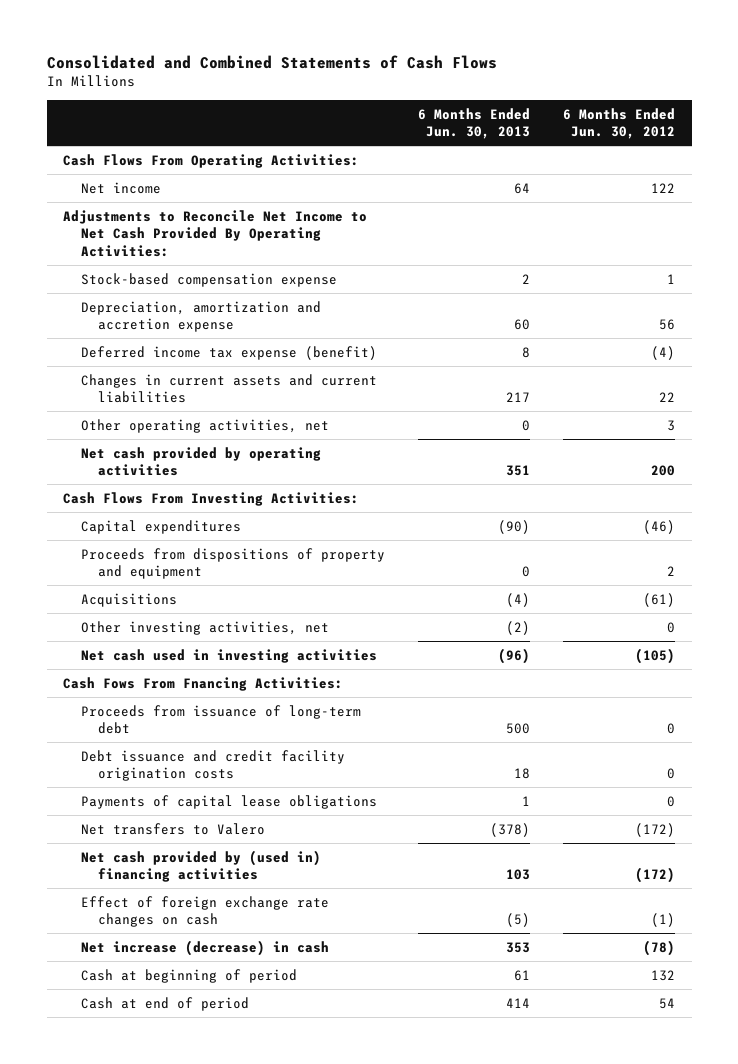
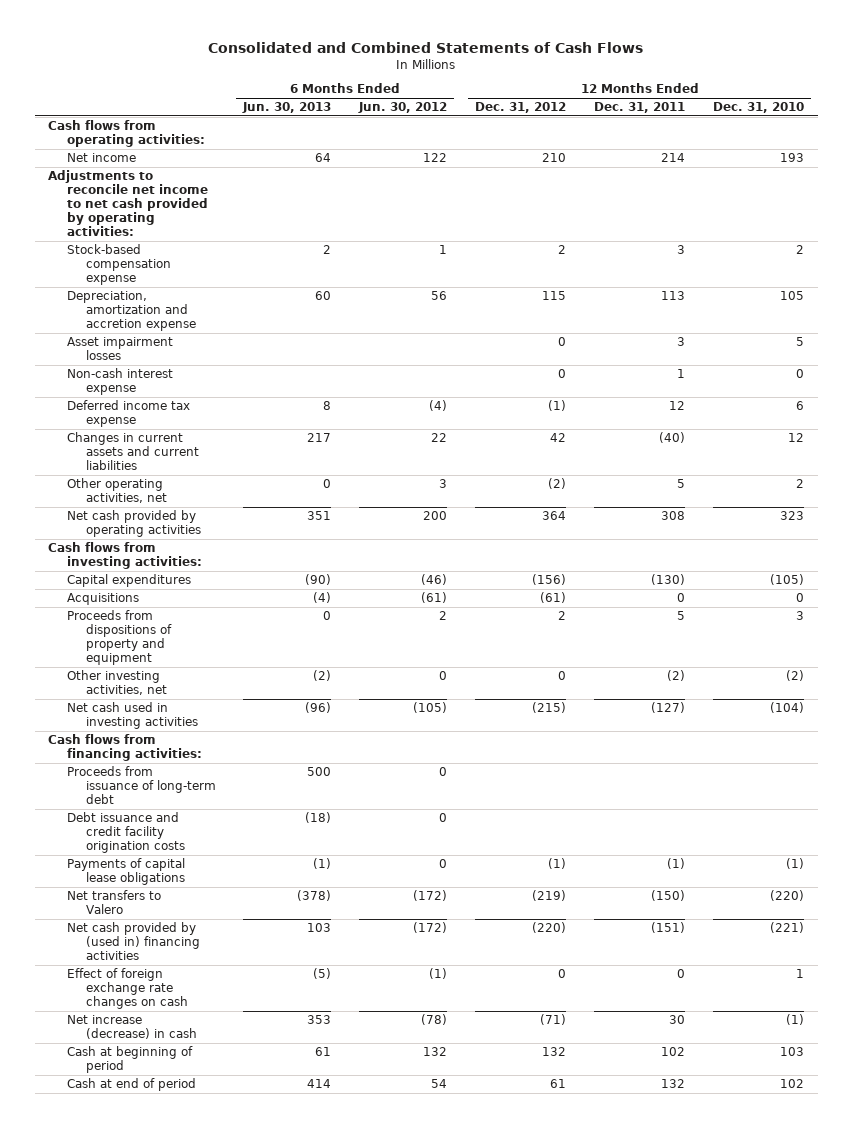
- | 6 Months Ended Jun. 30, 2013 | 6 Months Ended Jun. 30, 2012
+ | 6 Months Ended Jun. 30, 2013 | 6 Months Ended Jun. 30, 2012 | 12 Months Ended Dec. 31, 2012 | 12 Months Ended Dec. 31, 2011 | 12 Months Ended Dec. 31, 2010
- Cash Flows From Operating Activities:
+ Cash flows from operating activities:
- Adjustments to Reconcile Net Income to Net Cash Provided By Operating Activities:
+ Adjustments to reconcile net income to net cash provided by operating activities:
- Deferred income tax expense (benefit) | 8 | (4)
+ Asset impairment losses | | | 0 | 3 | 5
+ Non-cash interest expense | | | 0 | 1 | 0
+ Deferred income tax expense | 8 | (4) | (1) | 12 | 6
- Cash Flows From Investing Activities:
+ Cash flows from investing activities:
moved down: Proceeds from dispositions of property and equipment | 0 | 2 | 2 | 5 | 3
- Cash Fows From Fnancing Activities:
+ Cash flows from financing activities:
- Debt issuance and credit facility origination costs | 18 | 0
- Payments of capital lease obligations | 1 | 0
+ Debt issuance and credit facility origination costs | (18) | 0 | | |
+ Payments of capital lease obligations | (1) | 0 | (1) | (1) | (1)

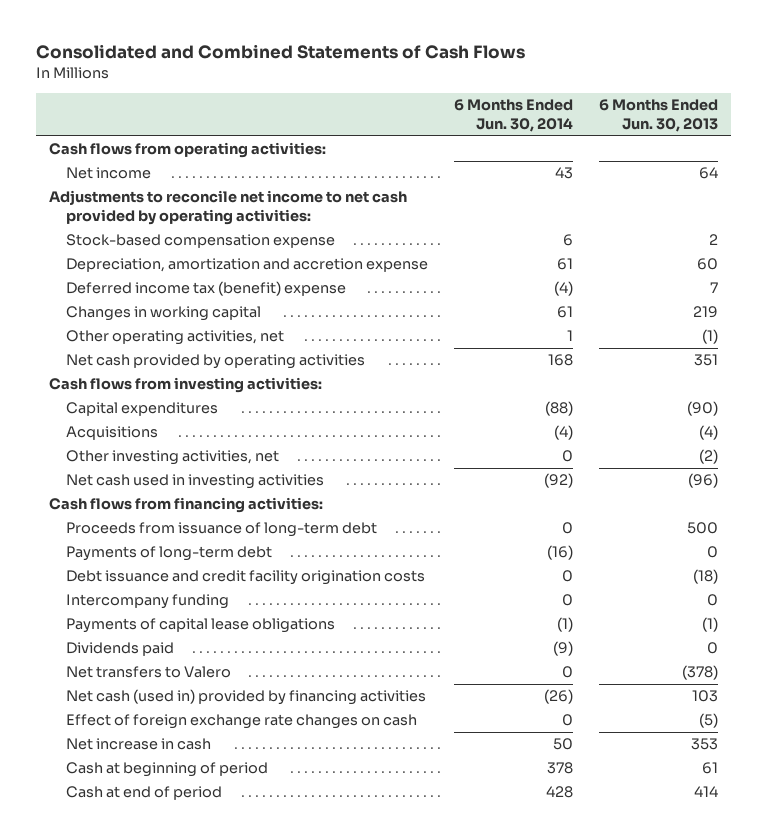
- | 6 Months Ended Jun. 30, 2013 | 6 Months Ended Jun. 30, 2012 | 12 Months Ended Dec. 31, 2012 | 12 Months Ended Dec. 31, 2011 | 12 Months Ended Dec. 31, 2010
+ | 6 Months Ended Jun. 30, 2014 | 6 Months Ended Jun. 30, 2013
- Asset impairment losses | | | 0 | 3 | 5
- Non-cash interest expense | | | 0 | 1 | 0
- Deferred income tax expense | 8 | (4) | (1) | 12 | 6
- Changes in current assets and current liabilities | 217 | 22 | 42 | (40) | 12
- Other operating activities, net | 0 | 3 | (2) | 5 | 2
+ Deferred income tax (benefit) expense | (4) | 7
+ Changes in working capital | 61 | 219
+ Other operating activities, net | 1 | (1)
- Proceeds from dispositions of property and equipment | 0 | 2 | 2 | 5 | 3
+ Payments of long-term debt | (16) | 0
+ Intercompany funding | 0 | 0
+ Dividends paid | (9) | 0
- Net cash provided by (used in) financing activities | 103 | (172) | (220) | (151) | (221)
+ Net cash (used in) provided by financing activities | (26) | 103
- Net increase (decrease) in cash | 353 | (78) | (71) | 30 | (1)
+ Net increase in cash | 50 | 353

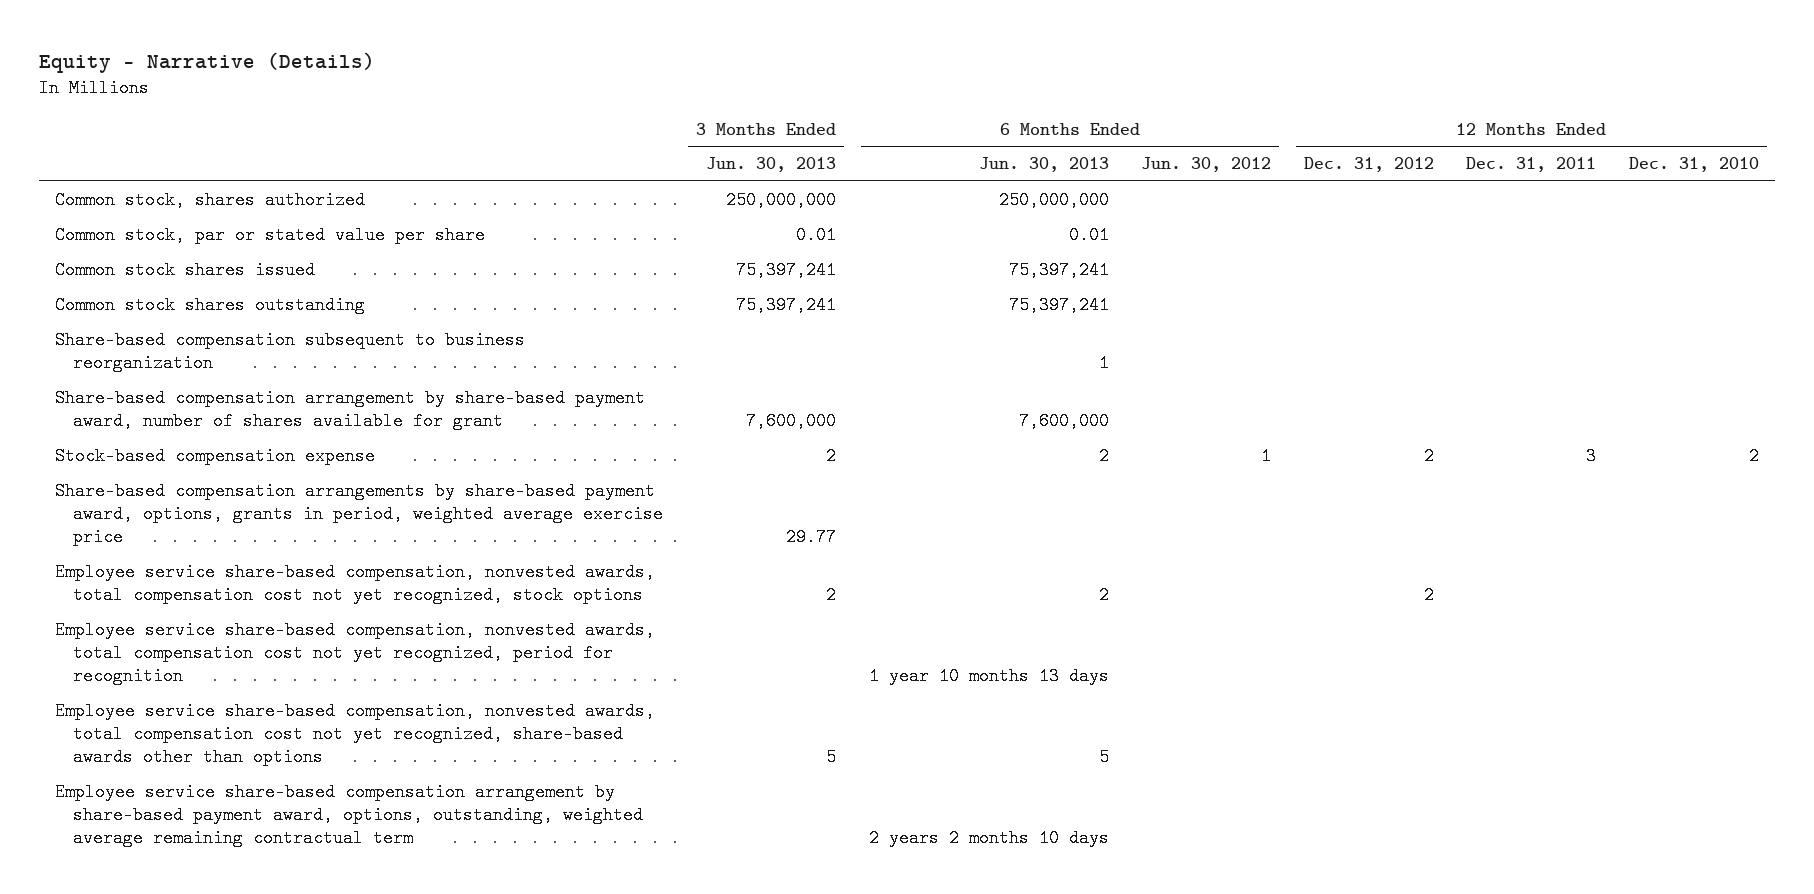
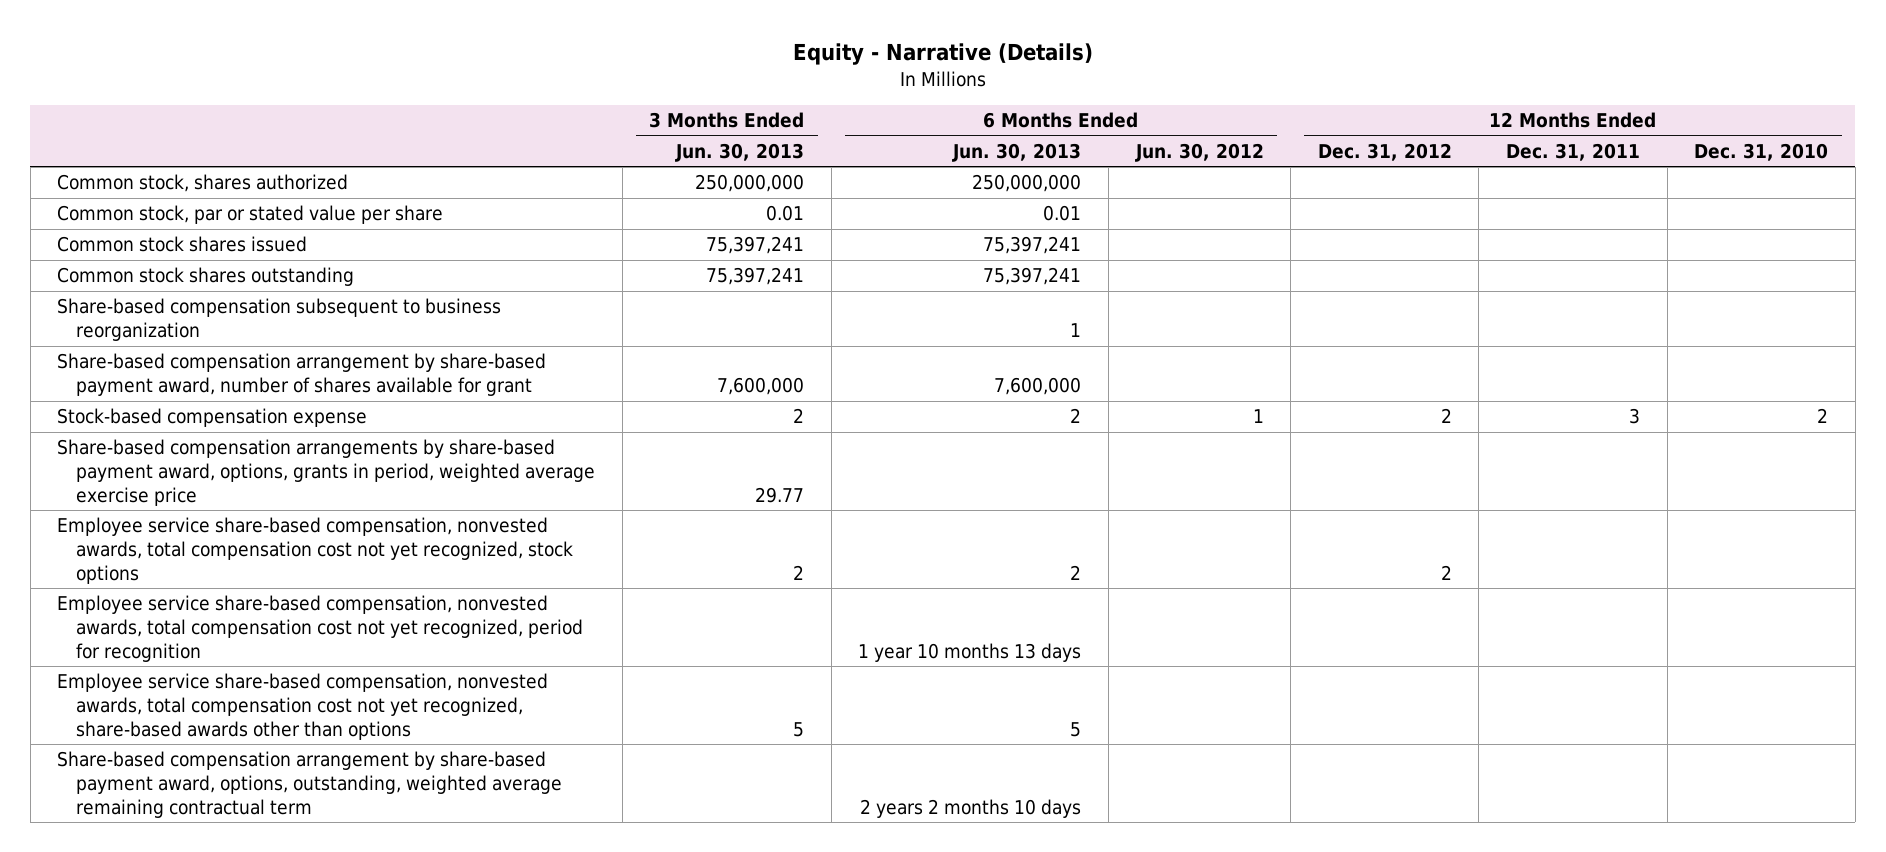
- Employee service share-based compensation arrangement by share-based payment award, options, outstanding, weighted average remaining contractual term | | 2 years 2 months 10 days | | | |
+ Share-based compensation arrangement by share-based payment award, options, outstanding, weighted average remaining contractual term | | 2 years 2 months 10 days | | | |

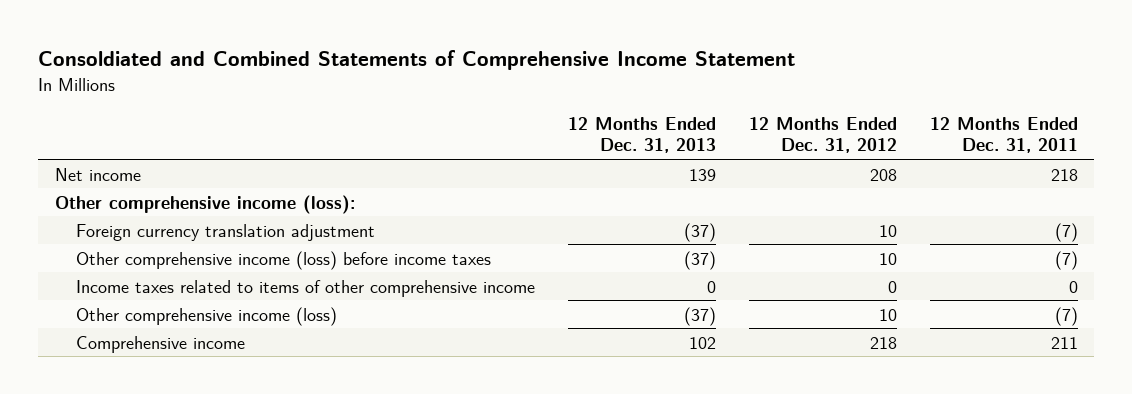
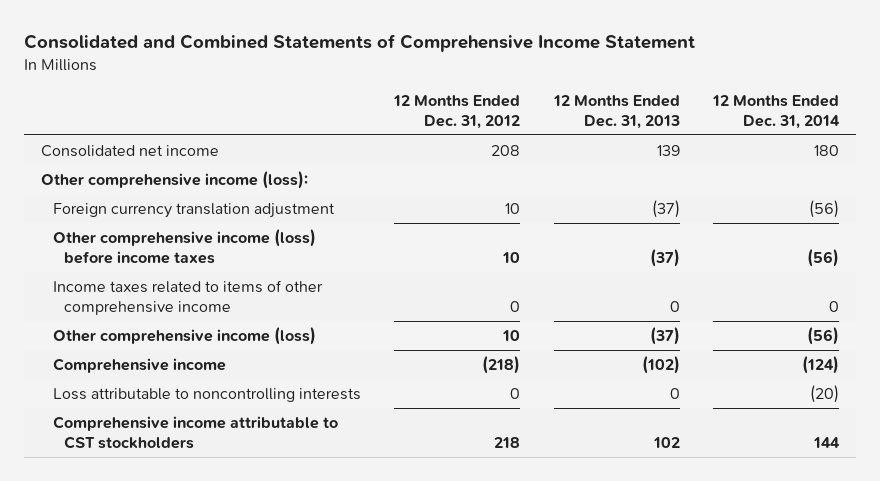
- Consoldiated and Combined Statements of Comprehensive Income Statement
+ Consolidated and Combined Statements of Comprehensive Income Statement
- | 12 Months Ended Dec. 31, 2013 | 12 Months Ended Dec. 31, 2012 | 12 Months Ended Dec. 31, 2011
+ | 12 Months Ended Dec. 31, 2012 | 12 Months Ended Dec. 31, 2013 | 12 Months Ended Dec. 31, 2014
- Net income | 139 | 208 | 218
+ Consolidated net income | 208 | 139 | 180
- Comprehensive income | 102 | 218 | 211
+ Comprehensive income | (218) | (102) | (124)
+ Loss attributable to noncontrolling interests | 0 | 0 | (20)
+ Comprehensive income attributable to CST stockholders | 218 | 102 | 144

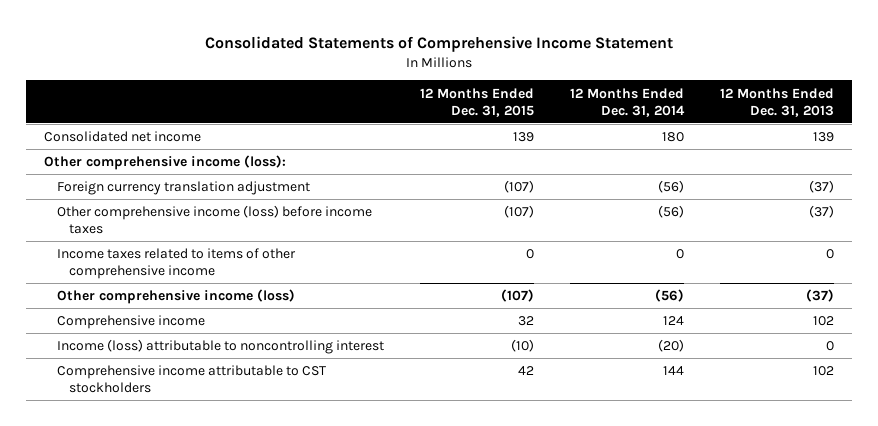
- Consolidated and Combined Statements of Comprehensive Income Statement
+ Consolidated Statements of Comprehensive Income Statement
- | 12 Months Ended Dec. 31, 2012 | 12 Months Ended Dec. 31, 2013 | 12 Months Ended Dec. 31, 2014
+ | 12 Months Ended Dec. 31, 2015 | 12 Months Ended Dec. 31, 2014 | 12 Months Ended Dec. 31, 2013
- Comprehensive income | (218) | (102) | (124)
- Loss attributable to noncontrolling interests | 0 | 0 | (20)
+ Comprehensive income | 32 | 124 | 102
+ Income (loss) attributable to noncontrolling interest | (10) | (20) | 0

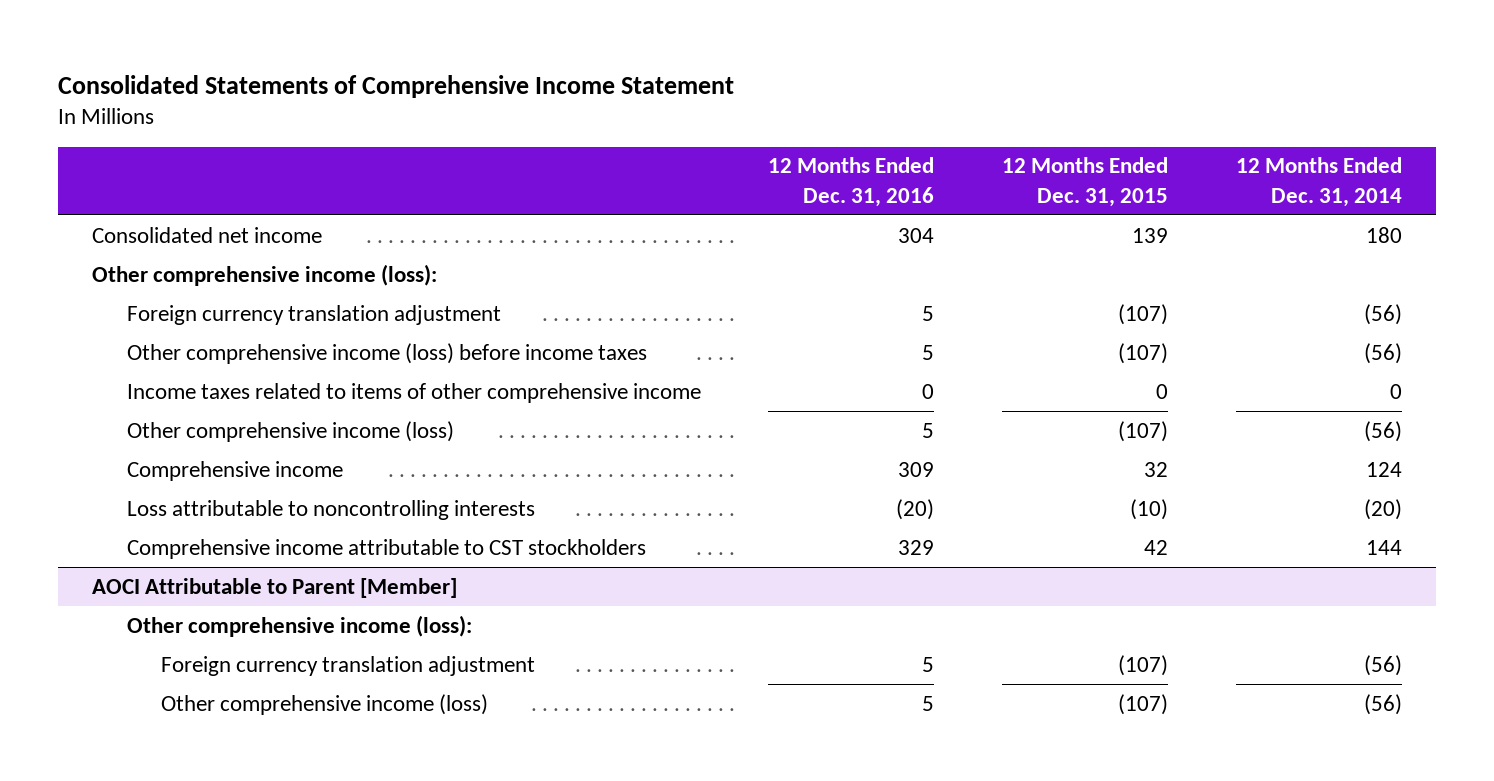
- | 12 Months Ended Dec. 31, 2015 | 12 Months Ended Dec. 31, 2014 | 12 Months Ended Dec. 31, 2013
+ | 12 Months Ended Dec. 31, 2016 | 12 Months Ended Dec. 31, 2015 | 12 Months Ended Dec. 31, 2014
- Income (loss) attributable to noncontrolling interest | (10) | (20) | 0
+ Loss attributable to noncontrolling interests | (20) | (10) | (20)
+ AOCI Attributable to Parent [Member]
+ Other comprehensive income (loss):
+ Foreign currency translation adjustment | 5 | (107) | (56)
+ Other comprehensive income (loss) | 5 | (107) | (56)

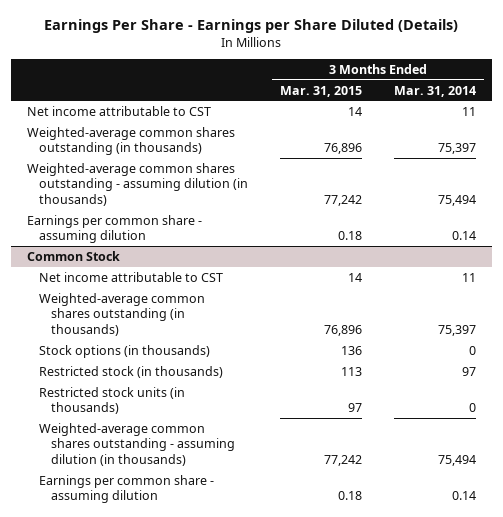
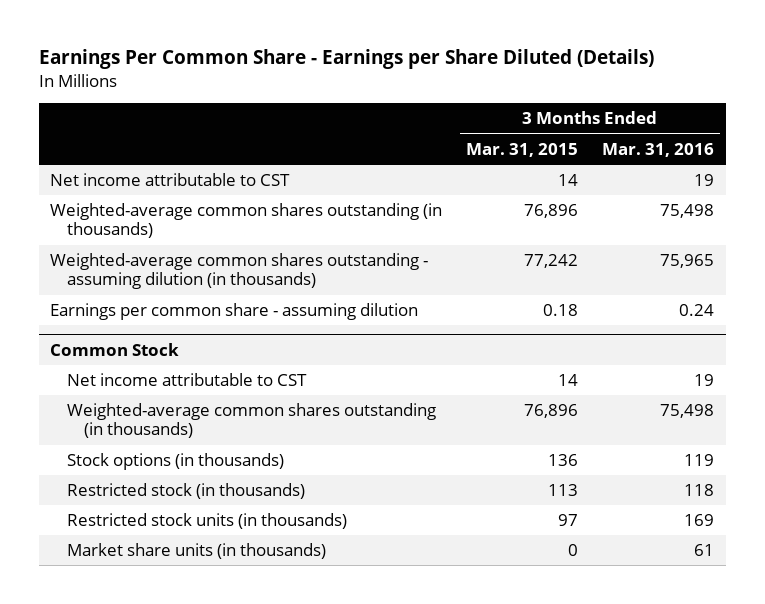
- Earnings Per Share - Earnings per Share Diluted (Details)
+ Earnings Per Common Share - Earnings per Share Diluted (Details)
- | 3 Months Ended Mar. 31, 2015 | 3 Months Ended Mar. 31, 2014
+ | 3 Months Ended Mar. 31, 2015 | 3 Months Ended Mar. 31, 2016
@ Common Stock
- Weighted-average common shares outstanding - assuming dilution (in thousands) | 77,242 | 75,494
- Earnings per common share - assuming dilution | 0.18 | 0.14
+ Market share units (in thousands) | 0 | 61

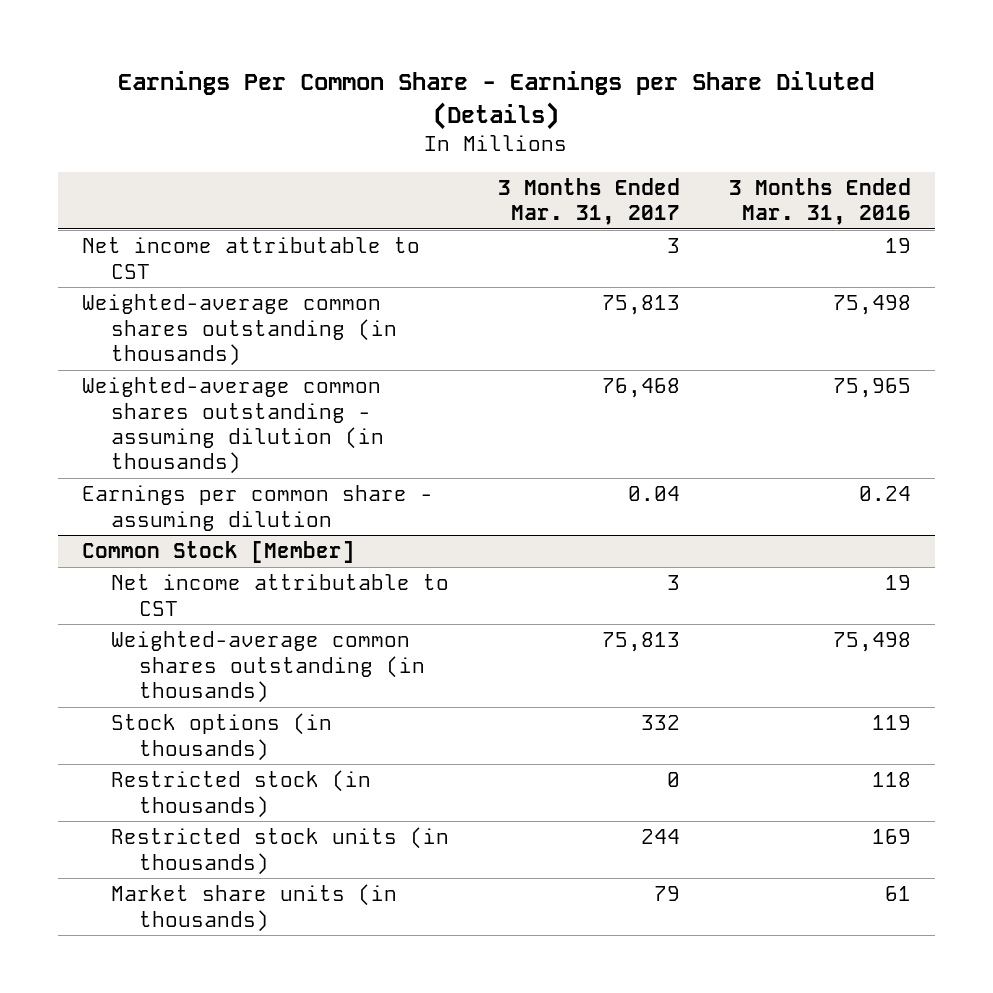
- | 3 Months Ended Mar. 31, 2015 | 3 Months Ended Mar. 31, 2016
+ | 3 Months Ended Mar. 31, 2017 | 3 Months Ended Mar. 31, 2016
- Common Stock
+ Common Stock [Member]

